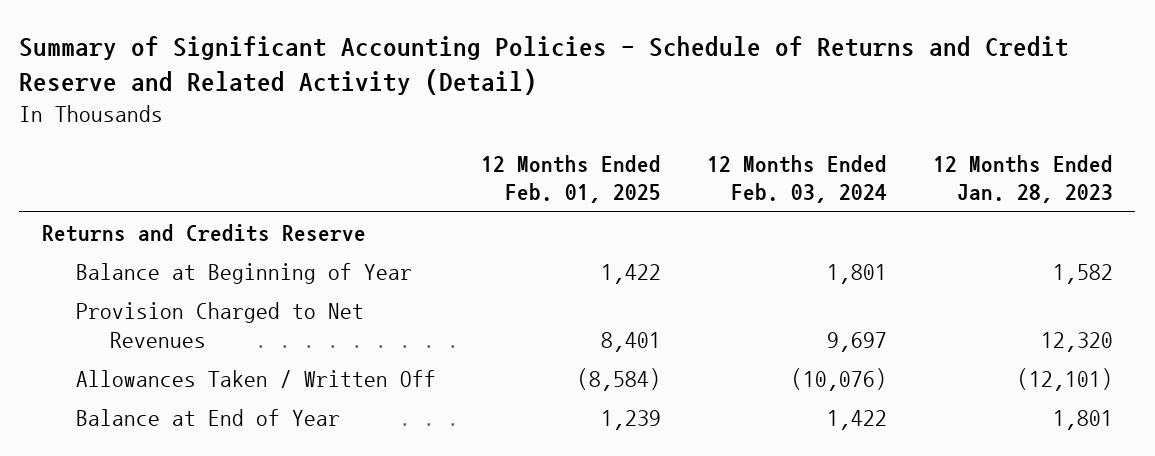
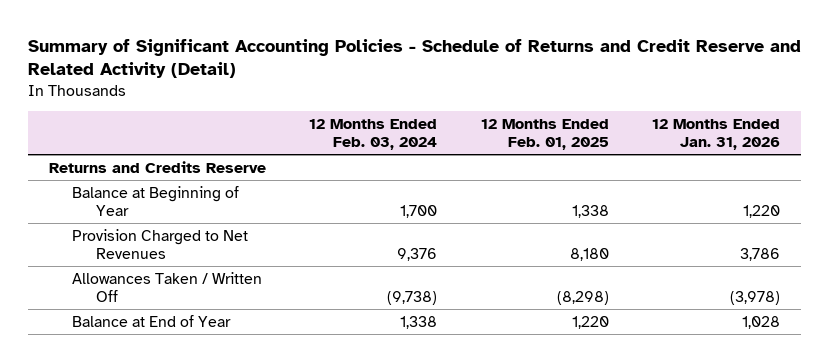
- | 12 Months Ended Feb. 01, 2025 | 12 Months Ended Feb. 03, 2024 | 12 Months Ended Jan. 28, 2023
+ | 12 Months Ended Feb. 03, 2024 | 12 Months Ended Feb. 01, 2025 | 12 Months Ended Jan. 31, 2026
- Balance at Beginning of Year | 1,422 | 1,801 | 1,582
- Provision Charged to Net Revenues | 8,401 | 9,697 | 12,320
- Allowances Taken / Written Off | (8,584) | (10,076) | (12,101)
- Balance at End of Year | 1,239 | 1,422 | 1,801
+ Balance at Beginning of Year | 1,700 | 1,338 | 1,220
+ Provision Charged to Net Revenues | 9,376 | 8,180 | 3,786
+ Allowances Taken / Written Off | (9,738) | (8,298) | (3,978)
+ Balance at End of Year | 1,338 | 1,220 | 1,028

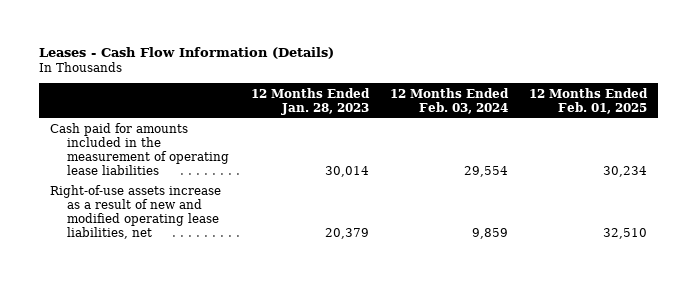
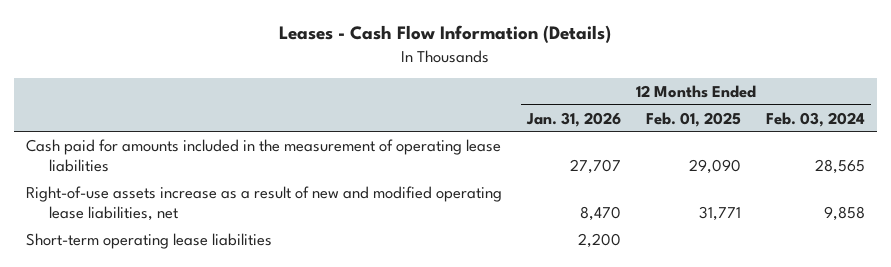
- | 12 Months Ended Jan. 28, 2023 | 12 Months Ended Feb. 03, 2024 | 12 Months Ended Feb. 01, 2025
+ | 12 Months Ended Jan. 31, 2026 | 12 Months Ended Feb. 01, 2025 | 12 Months Ended Feb. 03, 2024
- Cash paid for amounts included in the measurement of operating lease liabilities | 30,014 | 29,554 | 30,234
- Right-of-use assets increase as a result of new and modified operating lease liabilities, net | 20,379 | 9,859 | 32,510
+ Cash paid for amounts included in the measurement of operating lease liabilities | 27,707 | 29,090 | 28,565
+ Right-of-use assets increase as a result of new and modified operating lease liabilities, net | 8,470 | 31,771 | 9,858
+ Short-term operating lease liabilities | 2,200 | |

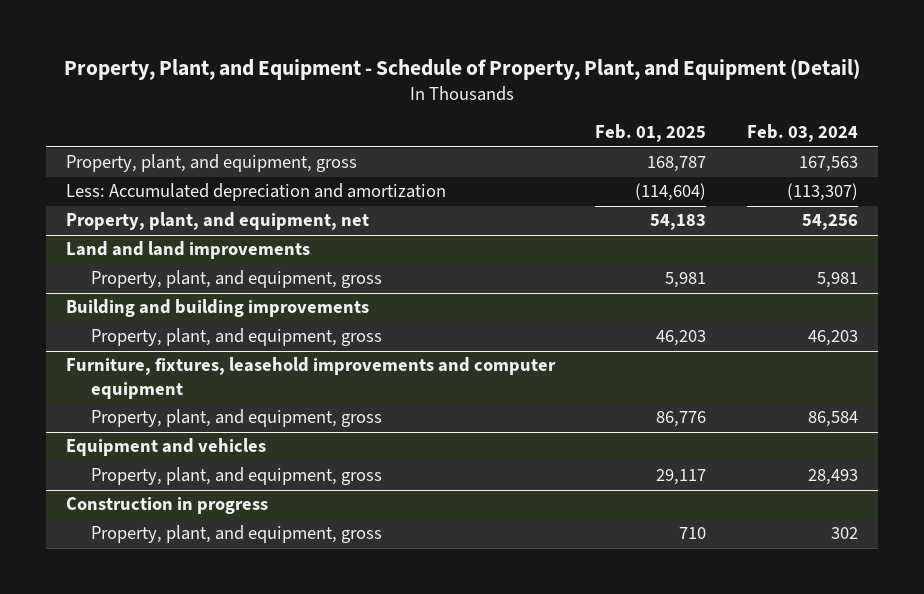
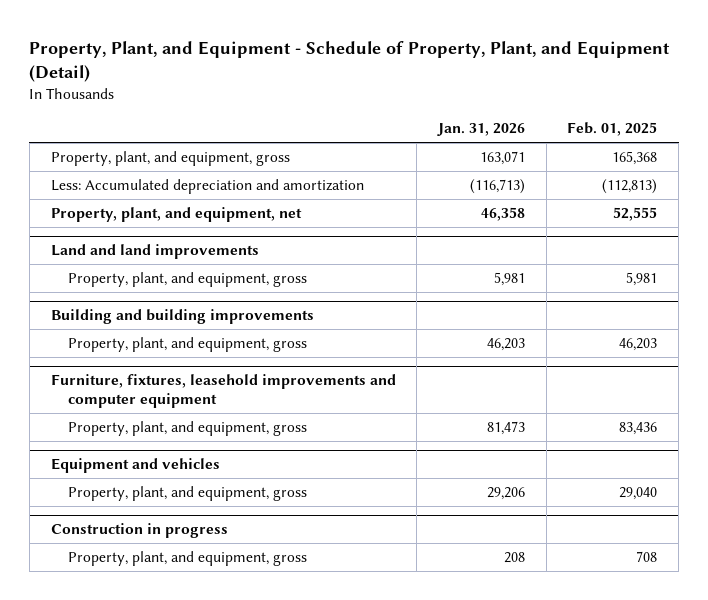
- | Feb. 01, 2025 | Feb. 03, 2024
+ | Jan. 31, 2026 | Feb. 01, 2025
- Property, plant, and equipment, gross | 168,787 | 167,563
- Less: Accumulated depreciation and amortization | (114,604) | (113,307)
- Property, plant, and equipment, net | 54,183 | 54,256
+ Property, plant, and equipment, gross | 163,071 | 165,368
+ Less: Accumulated depreciation and amortization | (116,713) | (112,813)
+ Property, plant, and equipment, net | 46,358 | 52,555
@ Furniture, fixtures, leasehold improvements and computer equipment
- Property, plant, and equipment, gross | 86,776 | 86,584
+ Property, plant, and equipment, gross | 81,473 | 83,436
@ Equipment and vehicles
- Property, plant, and equipment, gross | 29,117 | 28,493
+ Property, plant, and equipment, gross | 29,206 | 29,040
@ Construction in progress
- Property, plant, and equipment, gross | 710 | 302
+ Property, plant, and equipment, gross | 208 | 708

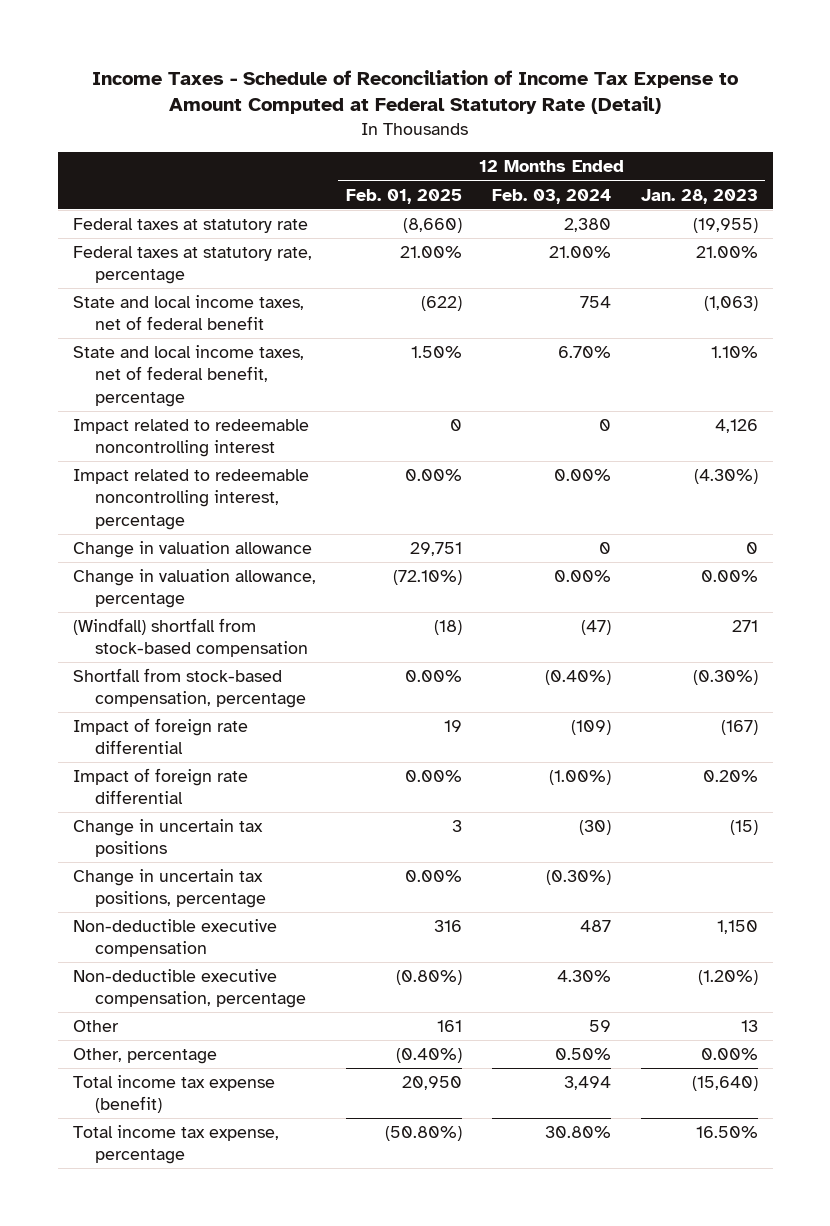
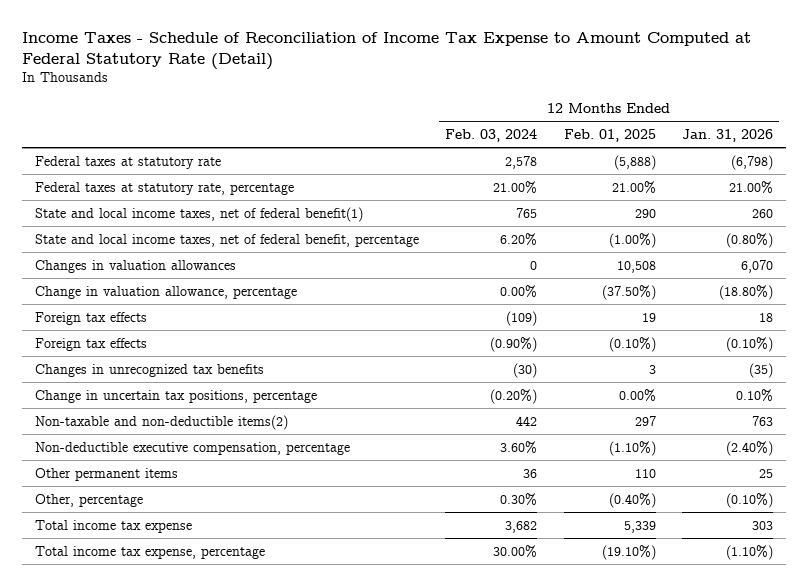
- | 12 Months Ended Feb. 01, 2025 | 12 Months Ended Feb. 03, 2024 | 12 Months Ended Jan. 28, 2023
+ | 12 Months Ended Feb. 03, 2024 | 12 Months Ended Feb. 01, 2025 | 12 Months Ended Jan. 31, 2026
- Federal taxes at statutory rate | (8,660) | 2,380 | (19,955)
+ Federal taxes at statutory rate | 2,578 | (5,888) | (6,798)
- State and local income taxes, net of federal benefit | (622) | 754 | (1,063)
- State and local income taxes, net of federal benefit, percentage | 1.50% | 6.70% | 1.10%
- Impact related to redeemable noncontrolling interest | 0 | 0 | 4,126
- Impact related to redeemable noncontrolling interest, percentage | 0.00% | 0.00% | (4.30%)
- Change in valuation allowance | 29,751 | 0 | 0
- Change in valuation allowance, percentage | (72.10%) | 0.00% | 0.00%
- (Windfall) shortfall from stock-based compensation | (18) | (47) | 271
- Shortfall from stock-based compensation, percentage | 0.00% | (0.40%) | (0.30%)
- Impact of foreign rate differential | 19 | (109) | (167)
- Impact of foreign rate differential | 0.00% | (1.00%) | 0.20%
- Change in uncertain tax positions | 3 | (30) | (15)
- Change in uncertain tax positions, percentage | 0.00% | (0.30%) |
- Non-deductible executive compensation | 316 | 487 | 1,150
- Non-deductible executive compensation, percentage | (0.80%) | 4.30% | (1.20%)
- Other | 161 | 59 | 13
- Other, percentage | (0.40%) | 0.50% | 0.00%
- Total income tax expense (benefit) | 20,950 | 3,494 | (15,640)
- Total income tax expense, percentage | (50.80%) | 30.80% | 16.50%
+ State and local income taxes, net of federal benefit(1) | 765 | 290 | 260
+ State and local income taxes, net of federal benefit, percentage | 6.20% | (1.00%) | (0.80%)
+ Changes in valuation allowances | 0 | 10,508 | 6,070
+ Change in valuation allowance, percentage | 0.00% | (37.50%) | (18.80%)
+ Foreign tax effects | (109) | 19 | 18
+ Foreign tax effects | (0.90%) | (0.10%) | (0.10%)
+ Changes in unrecognized tax benefits | (30) | 3 | (35)
+ Change in uncertain tax positions, percentage | (0.20%) | 0.00% | 0.10%
+ Non-taxable and non-deductible items(2) | 442 | 297 | 763
+ Non-deductible executive compensation, percentage | 3.60% | (1.10%) | (2.40%)
+ Other permanent items | 36 | 110 | 25
+ Other, percentage | 0.30% | (0.40%) | (0.10%)
+ Total income tax expense | 3,682 | 5,339 | 303
+ Total income tax expense, percentage | 30.00% | (19.10%) | (1.10%)

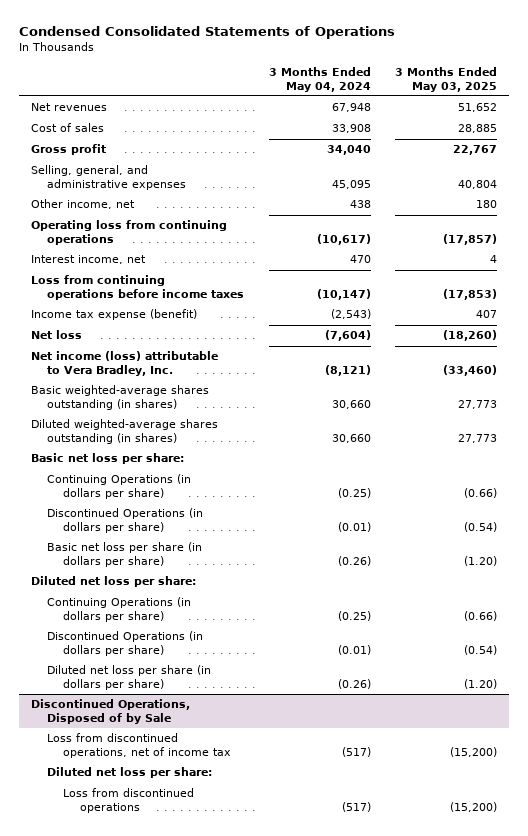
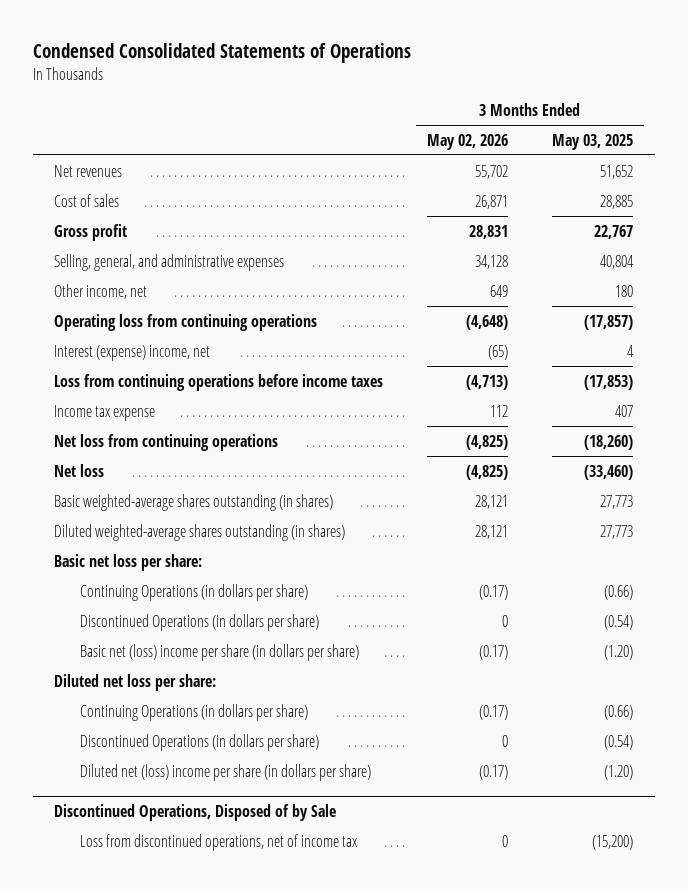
- | 3 Months Ended May 04, 2024 | 3 Months Ended May 03, 2025
+ | 3 Months Ended May 02, 2026 | 3 Months Ended May 03, 2025
- Interest income, net | 470 | 4
+ Interest (expense) income, net | (65) | 4
- Income tax expense (benefit) | (2,543) | 407
- Net loss | (7,604) | (18,260)
- Net income (loss) attributable to Vera Bradley, Inc. | (8,121) | (33,460)
+ Income tax expense | 112 | 407
+ Net loss from continuing operations | (4,825) | (18,260)
+ Net loss | (4,825) | (33,460)
- Basic net loss per share (in dollars per share) | (0.26) | (1.20)
+ Basic net (loss) income per share (in dollars per share) | (0.17) | (1.20)
- Diluted net loss per share (in dollars per share) | (0.26) | (1.20)
+ Diluted net (loss) income per share (in dollars per share) | (0.17) | (1.20)
@ Discontinued Operations, Disposed of by Sale
- Diluted net loss per share:
- Loss from discontinued operations | (517) | (15,200)

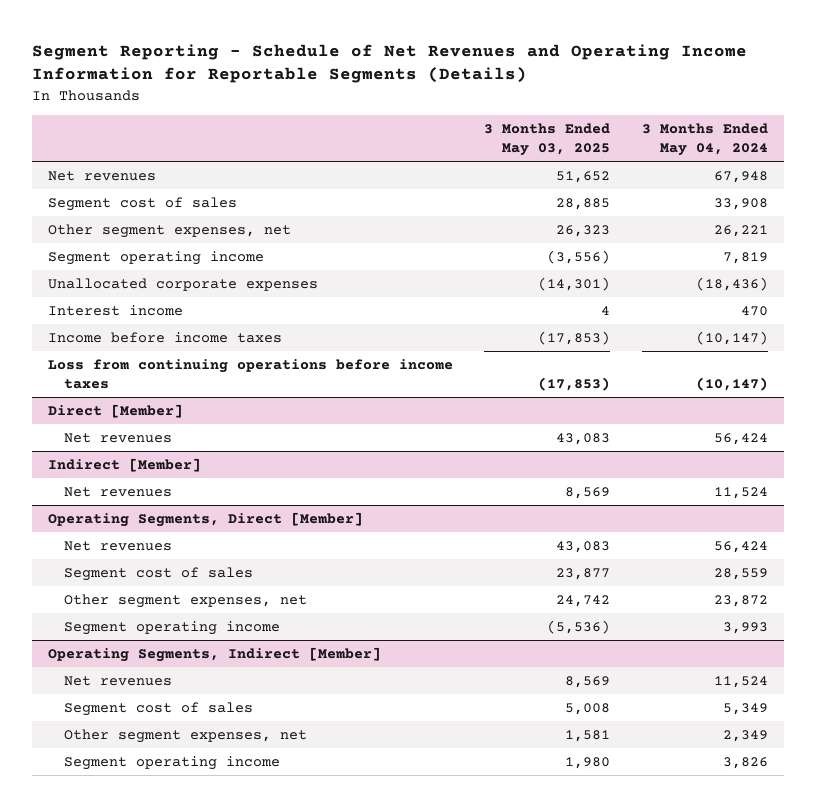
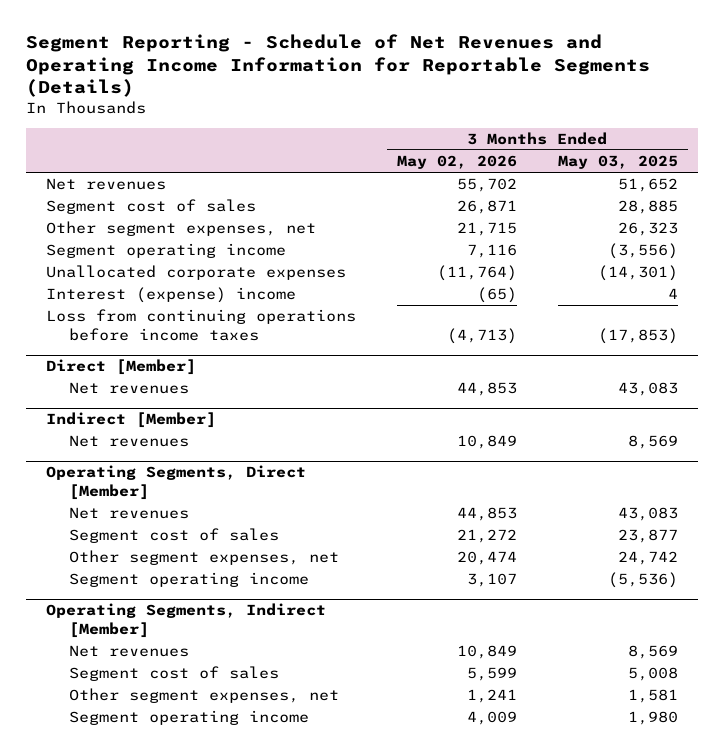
- | 3 Months Ended May 03, 2025 | 3 Months Ended May 04, 2024
+ | 3 Months Ended May 02, 2026 | 3 Months Ended May 03, 2025
- Interest income | 4 | 470
- Income before income taxes | (17,853) | (10,147)
+ Interest (expense) income | (65) | 4

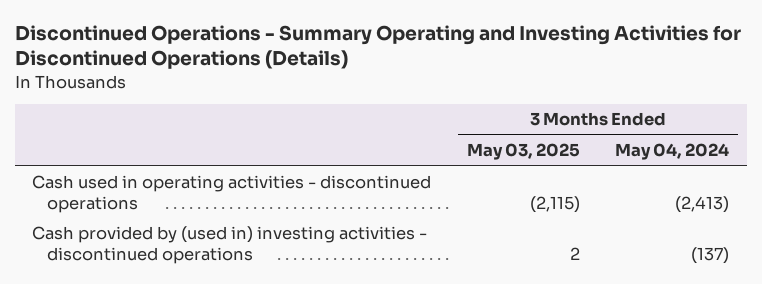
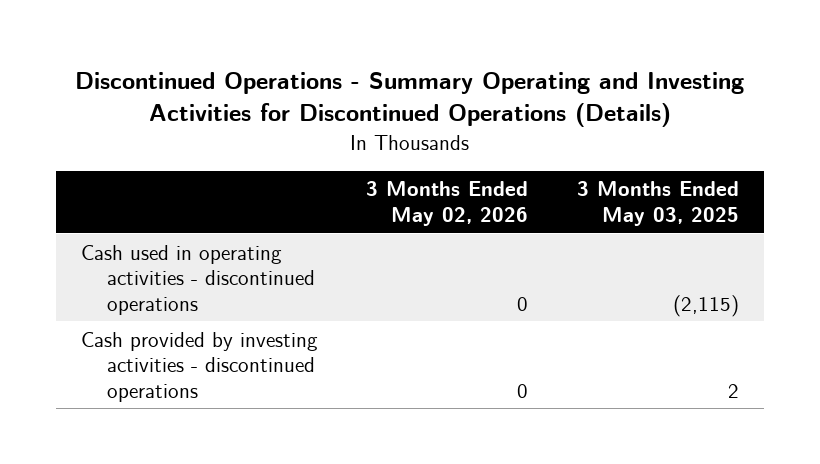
- | 3 Months Ended May 03, 2025 | 3 Months Ended May 04, 2024
+ | 3 Months Ended May 02, 2026 | 3 Months Ended May 03, 2025
- Cash provided by (used in) investing activities - discontinued operations | 2 | (137)
+ Cash provided by investing activities - discontinued operations | 0 | 2

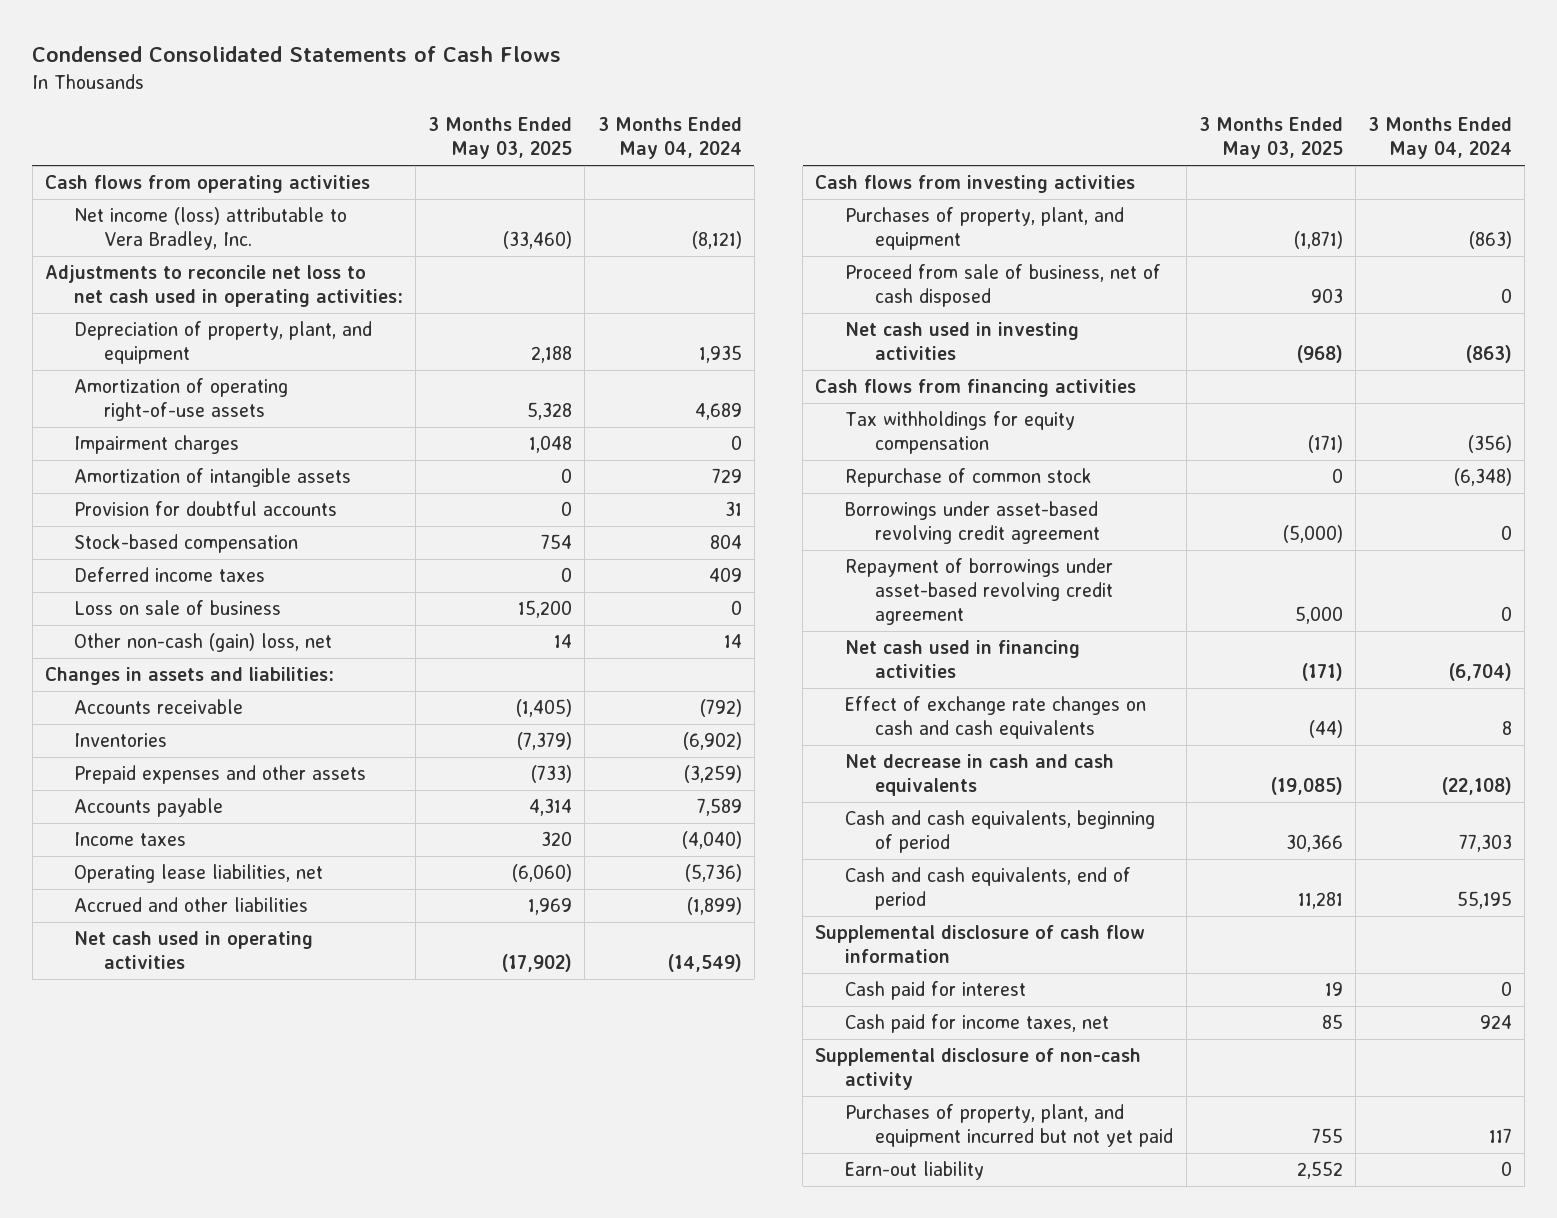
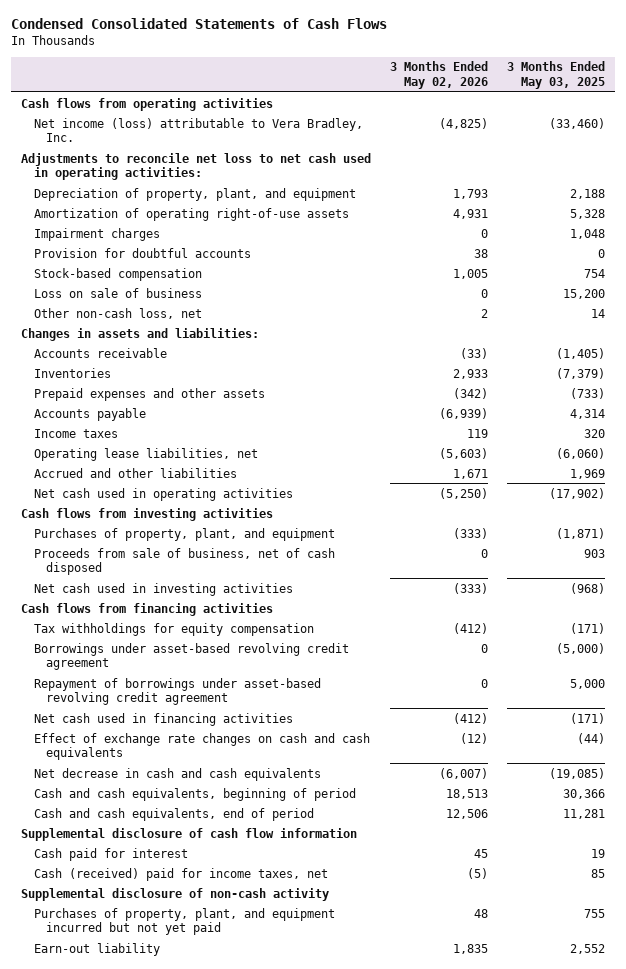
- | 3 Months Ended May 03, 2025 | 3 Months Ended May 04, 2024
+ | 3 Months Ended May 02, 2026 | 3 Months Ended May 03, 2025
- Amortization of intangible assets | 0 | 729
- Deferred income taxes | 0 | 409
- Other non-cash (gain) loss, net | 14 | 14
+ Other non-cash loss, net | 2 | 14
- Proceed from sale of business, net of cash disposed | 903 | 0
+ Proceeds from sale of business, net of cash disposed | 0 | 903
- Repurchase of common stock | 0 | (6,348)
- Cash paid for income taxes, net | 85 | 924
+ Cash (received) paid for income taxes, net | (5) | 85

